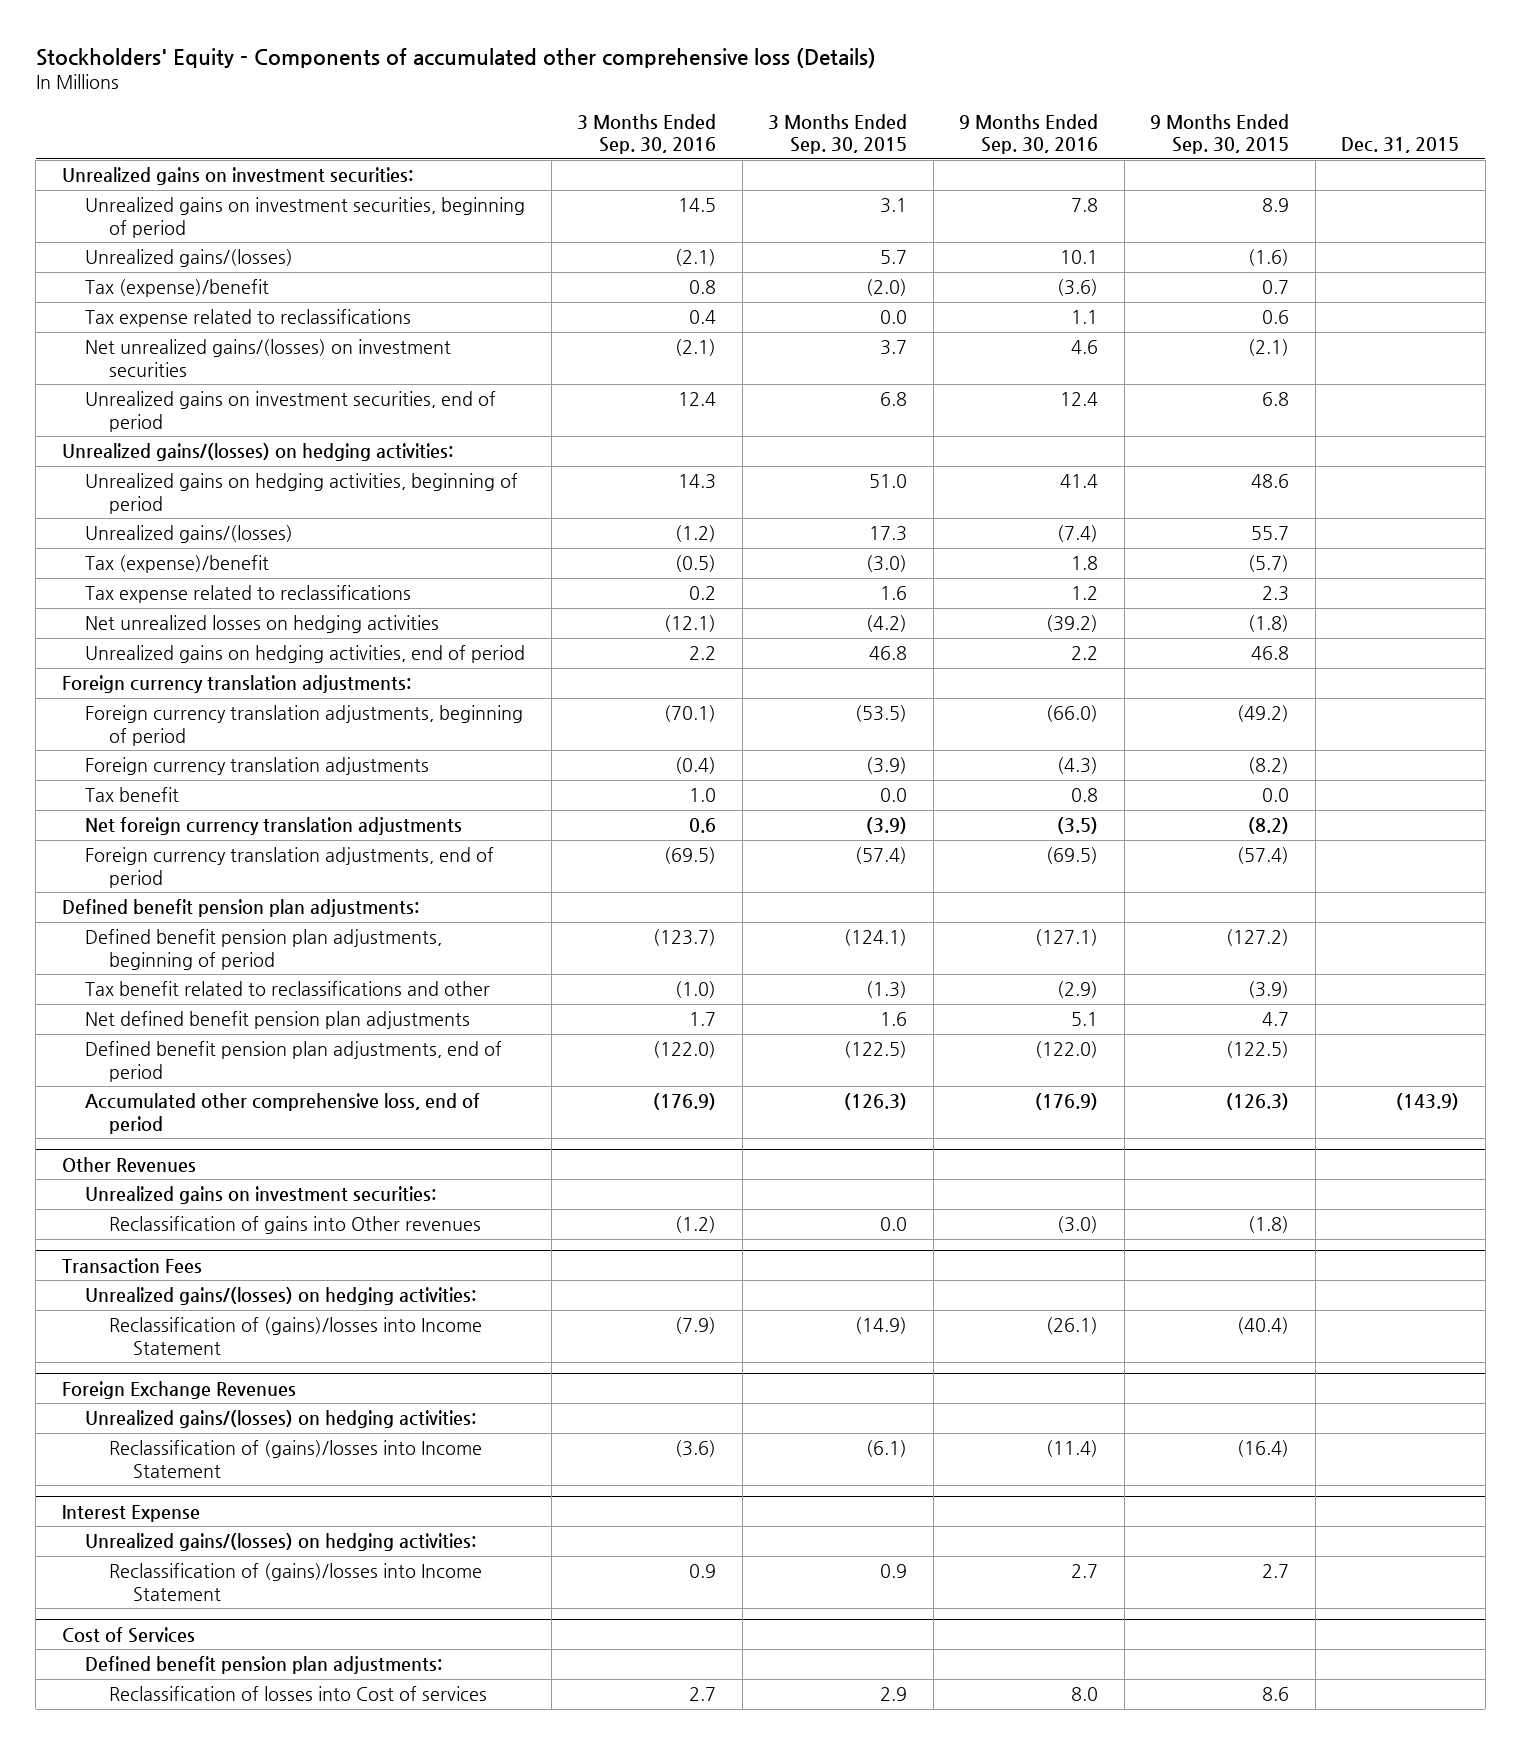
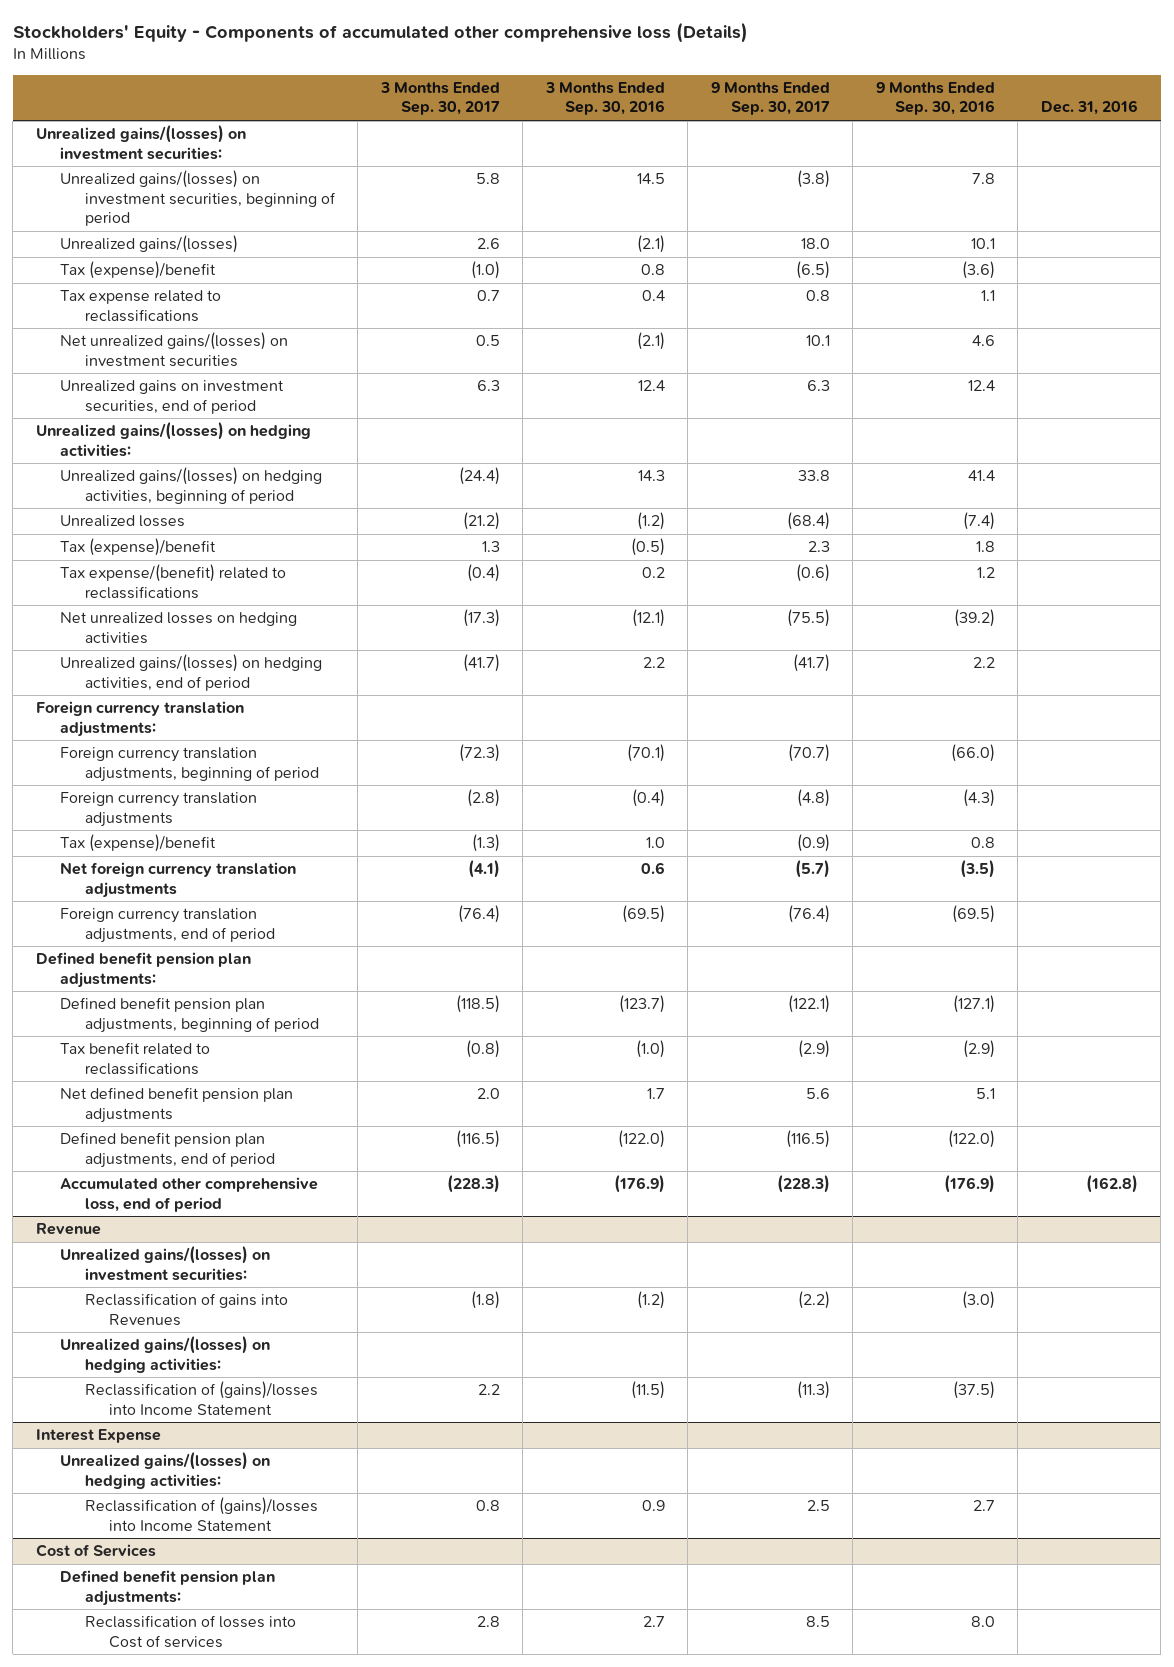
- | 3 Months Ended Sep. 30, 2016 | 3 Months Ended Sep. 30, 2015 | 9 Months Ended Sep. 30, 2016 | 9 Months Ended Sep. 30, 2015 | Dec. 31, 2015
+ | 3 Months Ended Sep. 30, 2017 | 3 Months Ended Sep. 30, 2016 | 9 Months Ended Sep. 30, 2017 | 9 Months Ended Sep. 30, 2016 | Dec. 31, 2016
- Unrealized gains on investment securities:
- Unrealized gains on investment securities, beginning of period | 14.5 | 3.1 | 7.8 | 8.9 |
+ Unrealized gains/(losses) on investment securities:
+ Unrealized gains/(losses) on investment securities, beginning of period | 5.8 | 14.5 | (3.8) | 7.8 |
- Unrealized gains on hedging activities, beginning of period | 14.3 | 51.0 | 41.4 | 48.6 |
- Unrealized gains/(losses) | (1.2) | 17.3 | (7.4) | 55.7 |
+ Unrealized gains/(losses) on hedging activities, beginning of period | (24.4) | 14.3 | 33.8 | 41.4 |
+ Unrealized losses | (21.2) | (1.2) | (68.4) | (7.4) |
- Tax expense related to reclassifications | 0.2 | 1.6 | 1.2 | 2.3 |
+ Tax expense/(benefit) related to reclassifications | (0.4) | 0.2 | (0.6) | 1.2 |
- Unrealized gains on hedging activities, end of period | 2.2 | 46.8 | 2.2 | 46.8 |
+ Unrealized gains/(losses) on hedging activities, end of period | (41.7) | 2.2 | (41.7) | 2.2 |
- Tax benefit | 1.0 | 0.0 | 0.8 | 0.0 |
+ Tax (expense)/benefit | (1.3) | 1.0 | (0.9) | 0.8 |
- Tax benefit related to reclassifications and other | (1.0) | (1.3) | (2.9) | (3.9) |
+ Tax benefit related to reclassifications | (0.8) | (1.0) | (2.9) | (2.9) |
- Other Revenues
- Unrealized gains on investment securities:
- Reclassification of gains into Other revenues | (1.2) | 0.0 | (3.0) | (1.8) |
- Transaction Fees
- Unrealized gains/(losses) on hedging activities:
- Reclassification of (gains)/losses into Income Statement | (7.9) | (14.9) | (26.1) | (40.4) |
- Foreign Exchange Revenues
+ Revenue
+ Unrealized gains/(losses) on investment securities:
+ Reclassification of gains into Revenues | (1.8) | (1.2) | (2.2) | (3.0) |
- Reclassification of (gains)/losses into Income Statement | (3.6) | (6.1) | (11.4) | (16.4) |
+ Reclassification of (gains)/losses into Income Statement | 2.2 | (11.5) | (11.3) | (37.5) |

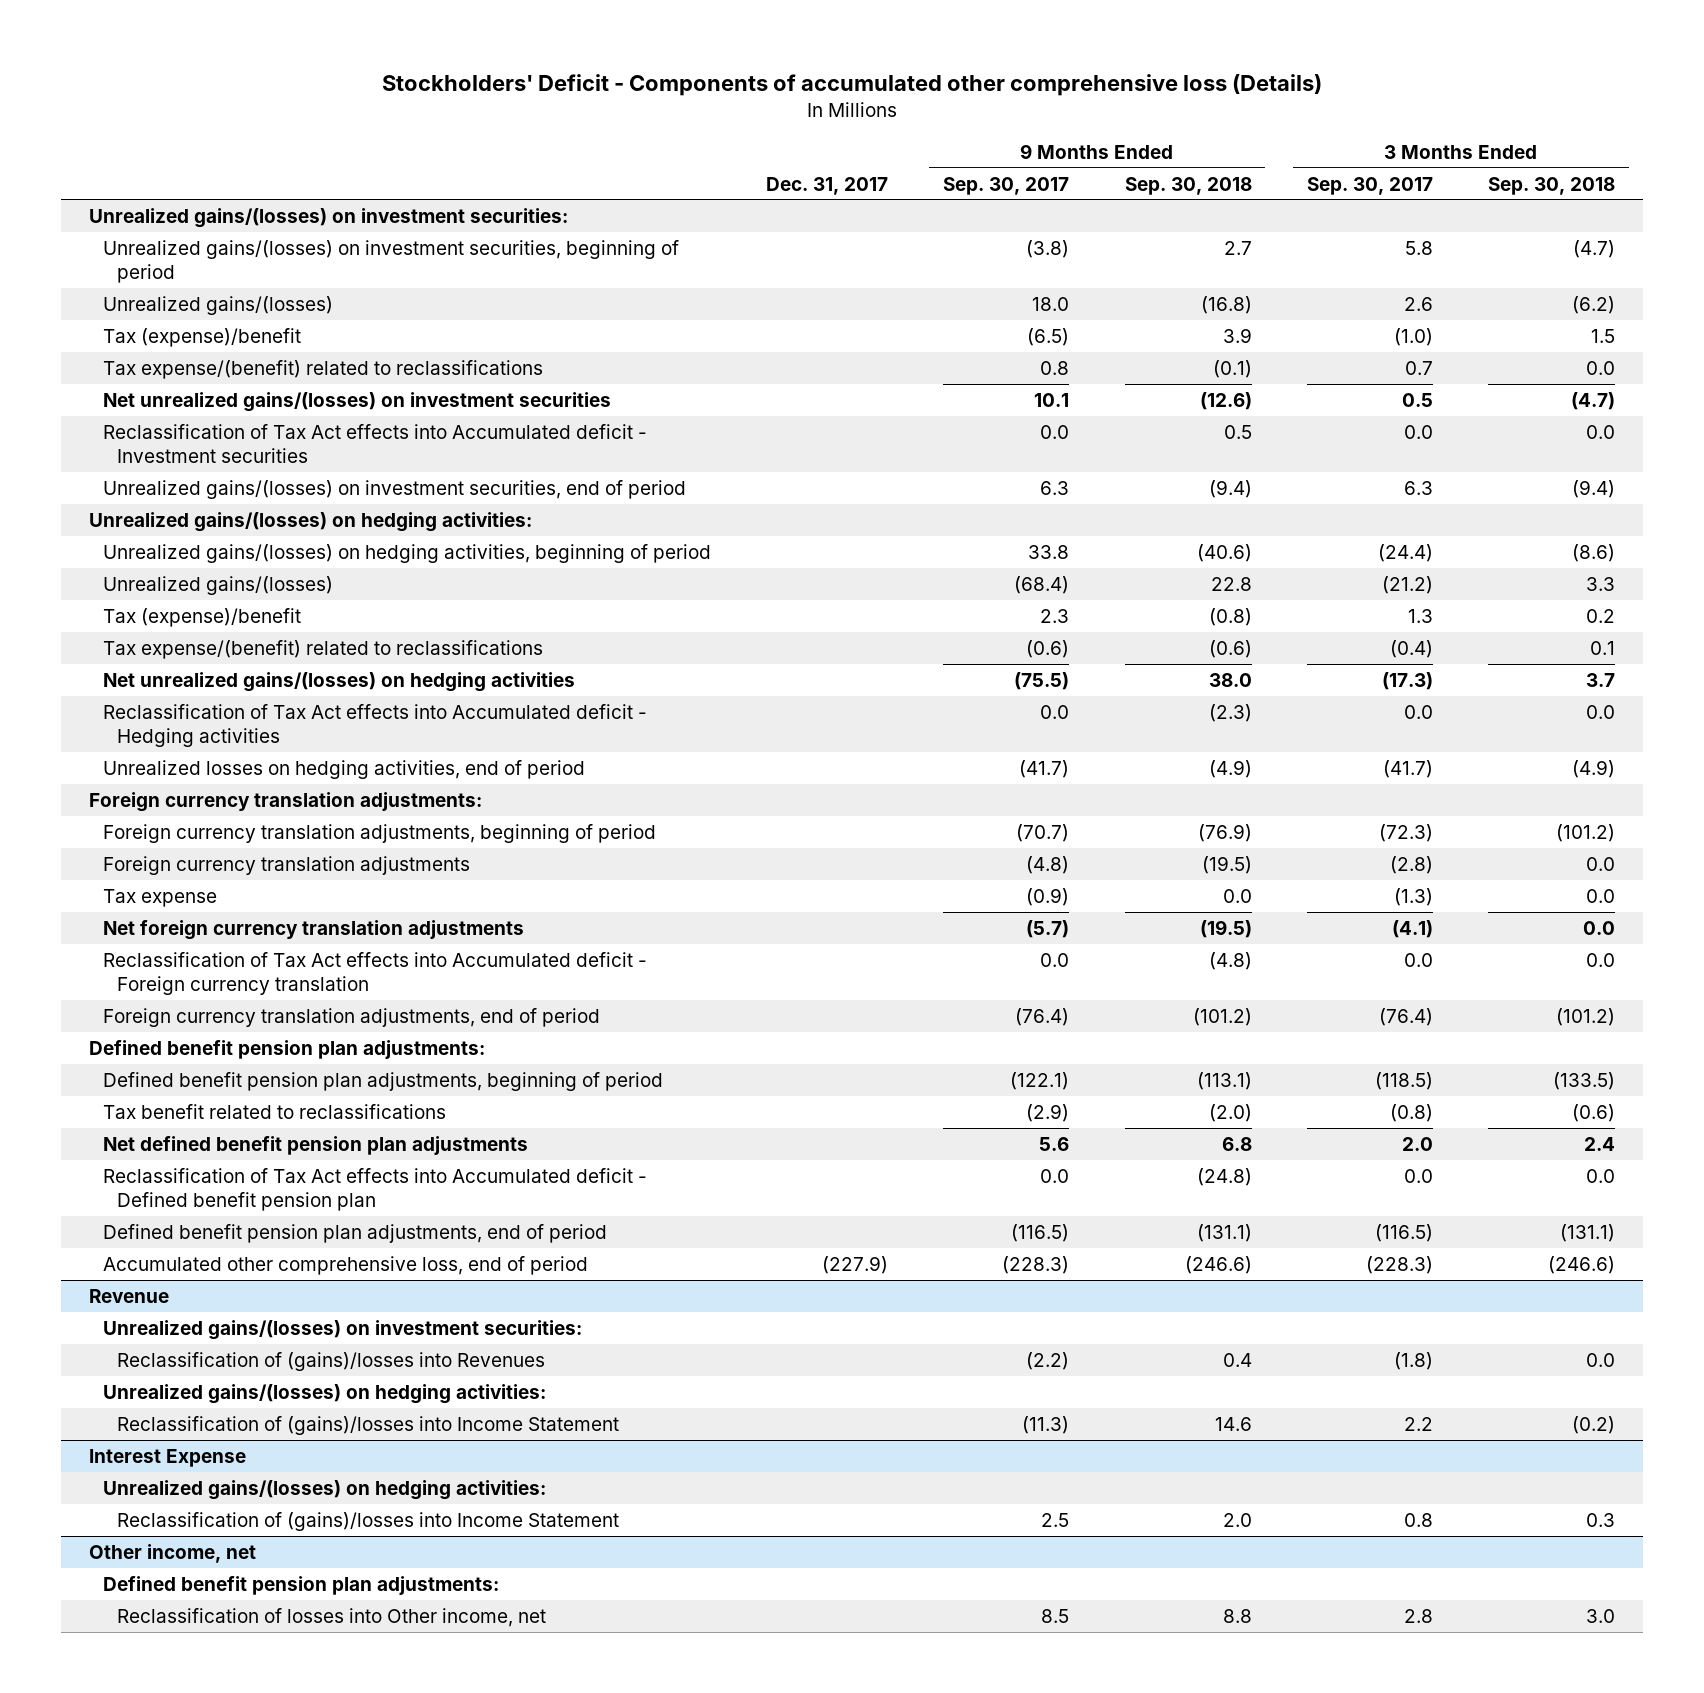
- Stockholders' Equity - Components of accumulated other comprehensive loss (Details)
+ Stockholders' Deficit - Components of accumulated other comprehensive loss (Details)
- | 3 Months Ended Sep. 30, 2017 | 3 Months Ended Sep. 30, 2016 | 9 Months Ended Sep. 30, 2017 | 9 Months Ended Sep. 30, 2016 | Dec. 31, 2016
+ | Dec. 31, 2017 | 9 Months Ended Sep. 30, 2017 | 9 Months Ended Sep. 30, 2018 | 3 Months Ended Sep. 30, 2017 | 3 Months Ended Sep. 30, 2018
- Tax expense related to reclassifications | 0.7 | 0.4 | 0.8 | 1.1 |
+ Tax expense/(benefit) related to reclassifications | | 0.8 | (0.1) | 0.7 | 0.0
- Unrealized gains on investment securities, end of period | 6.3 | 12.4 | 6.3 | 12.4 |
+ Reclassification of Tax Act effects into Accumulated deficit - Investment securities | | 0.0 | 0.5 | 0.0 | 0.0
+ Unrealized gains/(losses) on investment securities, end of period | | 6.3 | (9.4) | 6.3 | (9.4)
- Unrealized losses | (21.2) | (1.2) | (68.4) | (7.4) |
+ Unrealized gains/(losses) | | (68.4) | 22.8 | (21.2) | 3.3
- Net unrealized losses on hedging activities | (17.3) | (12.1) | (75.5) | (39.2) |
- Unrealized gains/(losses) on hedging activities, end of period | (41.7) | 2.2 | (41.7) | 2.2 |
+ Net unrealized gains/(losses) on hedging activities | | (75.5) | 38.0 | (17.3) | 3.7
+ Reclassification of Tax Act effects into Accumulated deficit - Hedging activities | | 0.0 | (2.3) | 0.0 | 0.0
+ Unrealized losses on hedging activities, end of period | | (41.7) | (4.9) | (41.7) | (4.9)
- Tax (expense)/benefit | (1.3) | 1.0 | (0.9) | 0.8 |
+ Tax expense | | (0.9) | 0.0 | (1.3) | 0.0
+ Reclassification of Tax Act effects into Accumulated deficit - Foreign currency translation | | 0.0 | (4.8) | 0.0 | 0.0
+ Reclassification of Tax Act effects into Accumulated deficit - Defined benefit pension plan | | 0.0 | (24.8) | 0.0 | 0.0
@ Revenue
- Reclassification of gains into Revenues | (1.8) | (1.2) | (2.2) | (3.0) |
+ Reclassification of (gains)/losses into Revenues | | (2.2) | 0.4 | (1.8) | 0.0
- Cost of Services
+ Other income, net
- Reclassification of losses into Cost of services | 2.8 | 2.7 | 8.5 | 8.0 |
+ Reclassification of losses into Other income, net | | 8.5 | 8.8 | 2.8 | 3.0

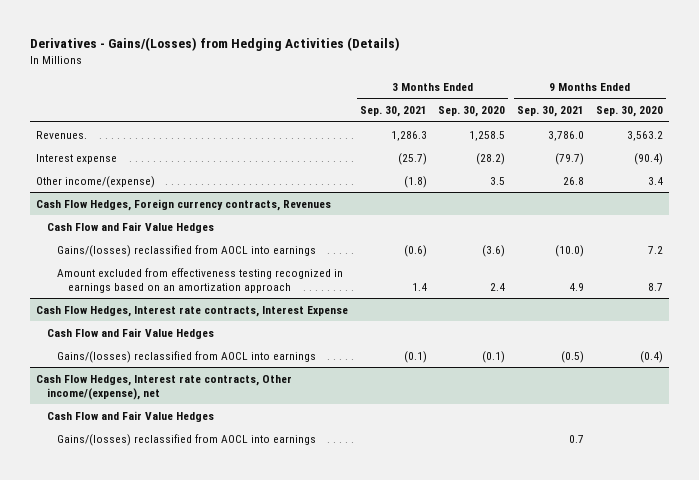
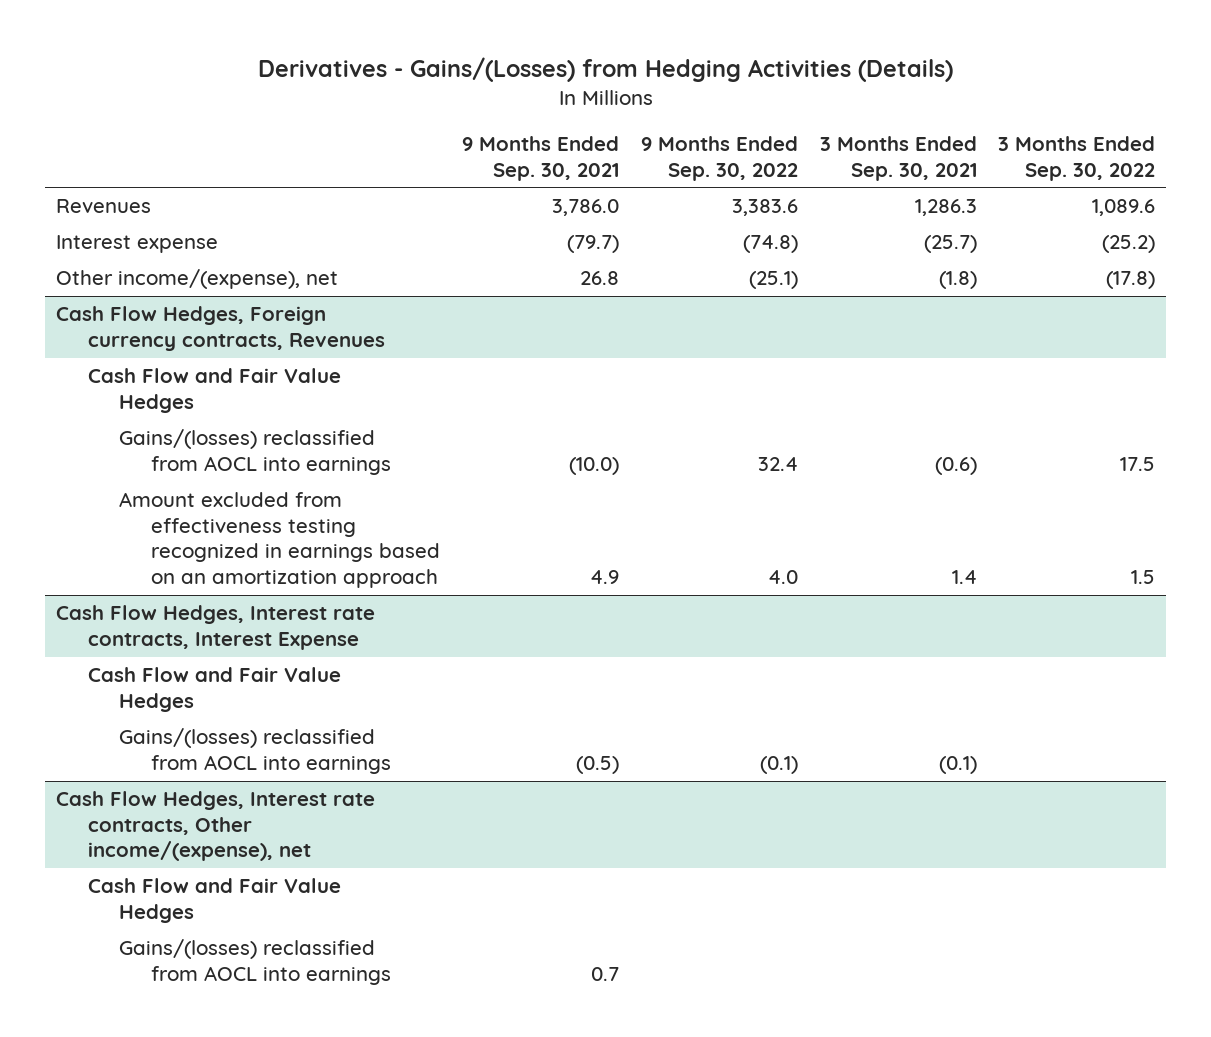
- | 3 Months Ended Sep. 30, 2021 | 3 Months Ended Sep. 30, 2020 | 9 Months Ended Sep. 30, 2021 | 9 Months Ended Sep. 30, 2020
+ | 9 Months Ended Sep. 30, 2021 | 9 Months Ended Sep. 30, 2022 | 3 Months Ended Sep. 30, 2021 | 3 Months Ended Sep. 30, 2022
- Revenues. | 1,286.3 | 1,258.5 | 3,786.0 | 3,563.2
+ Revenues | 3,786.0 | 3,383.6 | 1,286.3 | 1,089.6
- Other income/(expense) | (1.8) | 3.5 | 26.8 | 3.4
+ Other income/(expense), net | 26.8 | (25.1) | (1.8) | (17.8)

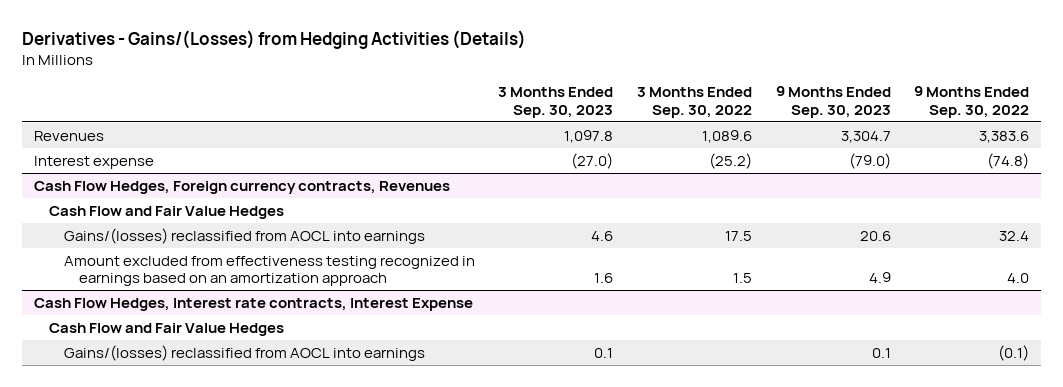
- | 9 Months Ended Sep. 30, 2021 | 9 Months Ended Sep. 30, 2022 | 3 Months Ended Sep. 30, 2021 | 3 Months Ended Sep. 30, 2022
+ | 3 Months Ended Sep. 30, 2023 | 3 Months Ended Sep. 30, 2022 | 9 Months Ended Sep. 30, 2023 | 9 Months Ended Sep. 30, 2022
- Other income/(expense), net | 26.8 | (25.1) | (1.8) | (17.8)
- Cash Flow Hedges, Interest rate contracts, Other income/(expense), net
- Cash Flow and Fair Value Hedges
- Gains/(losses) reclassified from AOCL into earnings | 0.7 | | |

